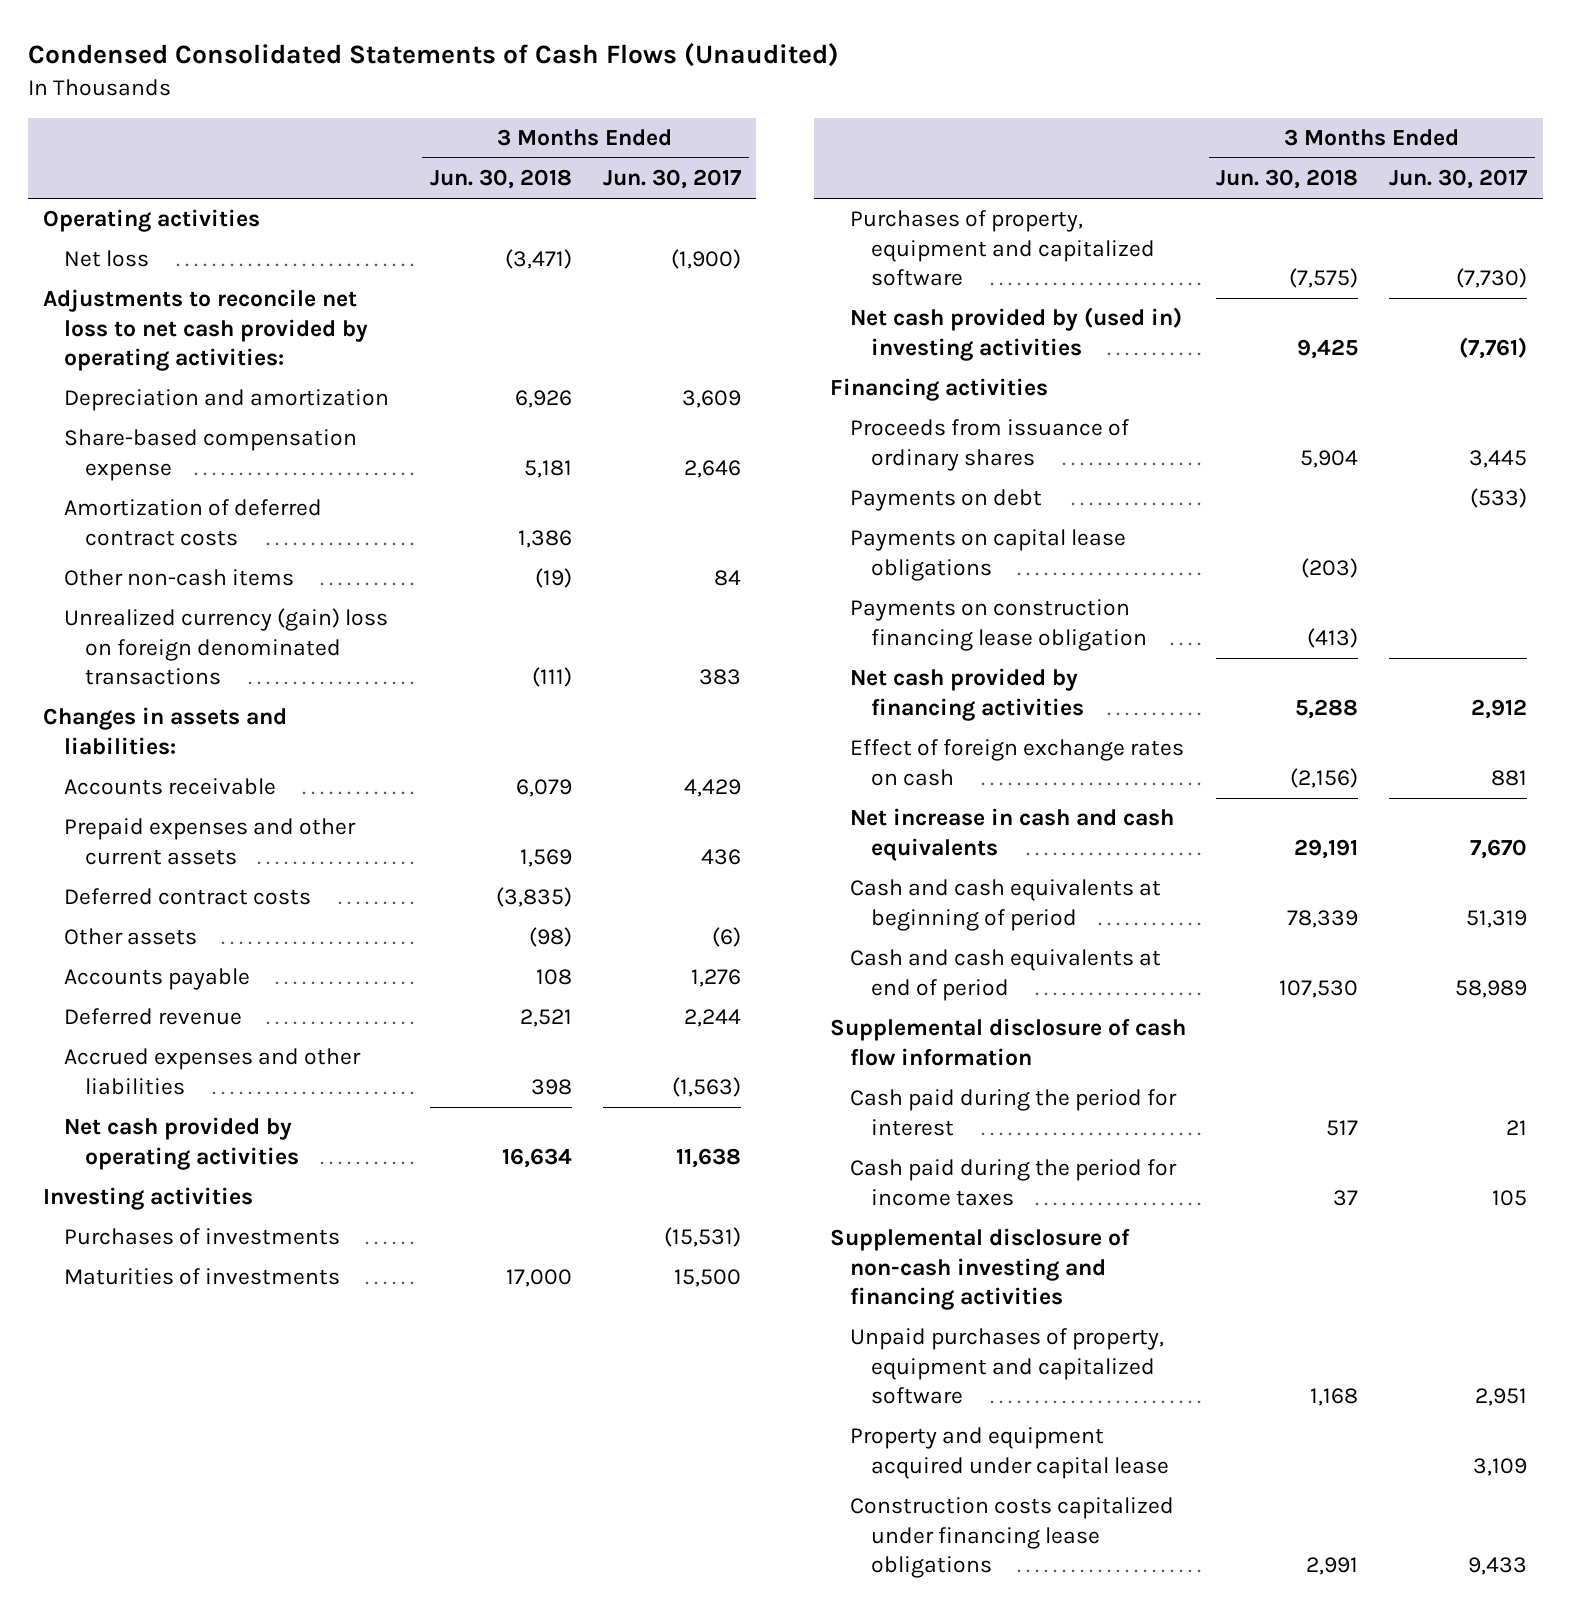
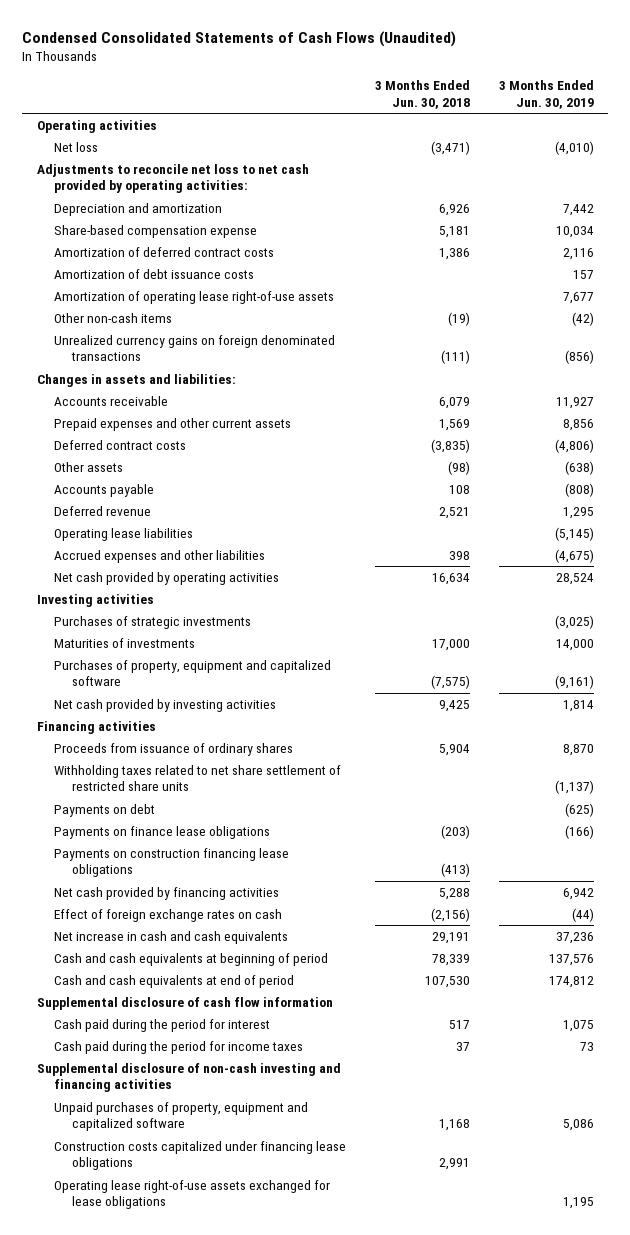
- | 3 Months Ended Jun. 30, 2018 | 3 Months Ended Jun. 30, 2017
+ | 3 Months Ended Jun. 30, 2018 | 3 Months Ended Jun. 30, 2019
+ Amortization of debt issuance costs | | 157
+ Amortization of operating lease right-of-use assets | | 7,677
- Unrealized currency (gain) loss on foreign denominated transactions | (111) | 383
+ Unrealized currency gains on foreign denominated transactions | (111) | (856)
+ Operating lease liabilities | | (5,145)
- Purchases of investments | | (15,531)
+ Purchases of strategic investments | | (3,025)
- Net cash provided by (used in) investing activities | 9,425 | (7,761)
+ Net cash provided by investing activities | 9,425 | 1,814
+ Withholding taxes related to net share settlement of restricted share units | | (1,137)
- Payments on capital lease obligations | (203) |
- Payments on construction financing lease obligation | (413) |
+ Payments on finance lease obligations | (203) | (166)
+ Payments on construction financing lease obligations | (413) |
- Property and equipment acquired under capital lease | | 3,109
+ Operating lease right-of-use assets exchanged for lease obligations | | 1,195

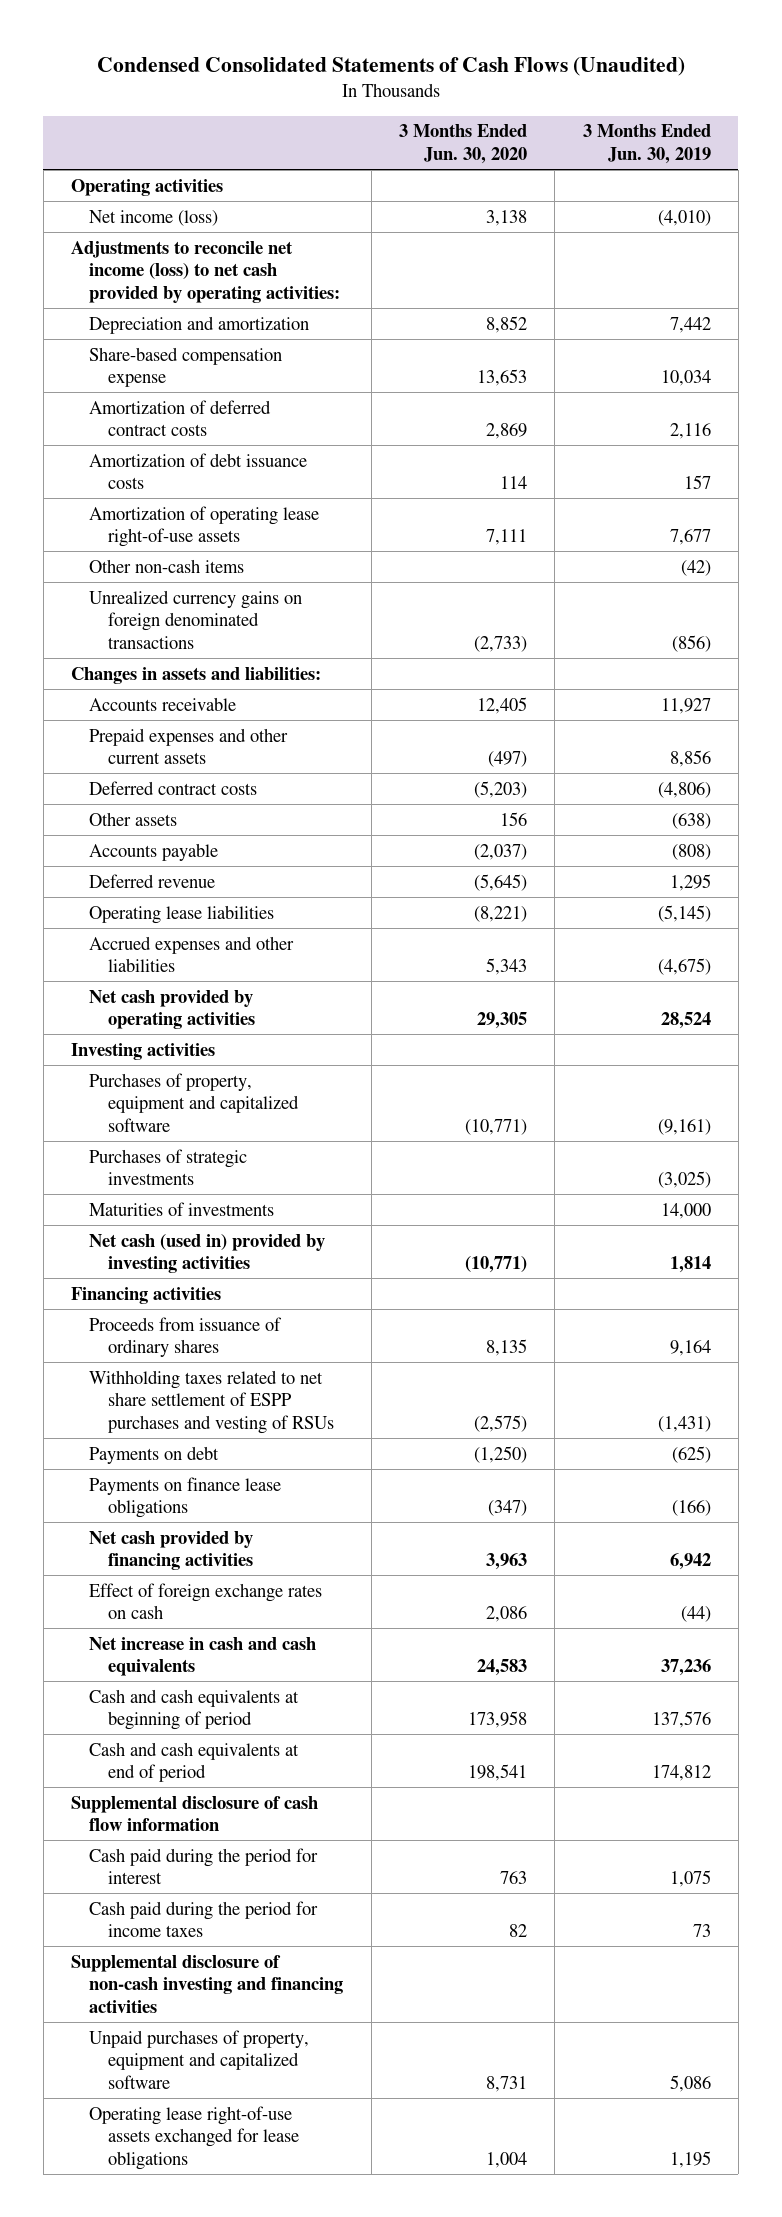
- | 3 Months Ended Jun. 30, 2018 | 3 Months Ended Jun. 30, 2019
+ | 3 Months Ended Jun. 30, 2020 | 3 Months Ended Jun. 30, 2019
- Net loss | (3,471) | (4,010)
- Adjustments to reconcile net loss to net cash provided by operating activities:
+ Net income (loss) | 3,138 | (4,010)
+ Adjustments to reconcile net income (loss) to net cash provided by operating activities:
moved up: Purchases of property, equipment and capitalized software | (10,771) | (9,161)
- Net cash provided by investing activities | 9,425 | 1,814
+ Net cash (used in) provided by investing activities | (10,771) | 1,814
- Proceeds from issuance of ordinary shares | 5,904 | 8,870
- Withholding taxes related to net share settlement of restricted share units | | (1,137)
+ Proceeds from issuance of ordinary shares | 8,135 | 9,164
+ Withholding taxes related to net share settlement of ESPP purchases and vesting of RSUs | (2,575) | (1,431)
- Payments on construction financing lease obligations | (413) |
- Construction costs capitalized under financing lease obligations | 2,991 |

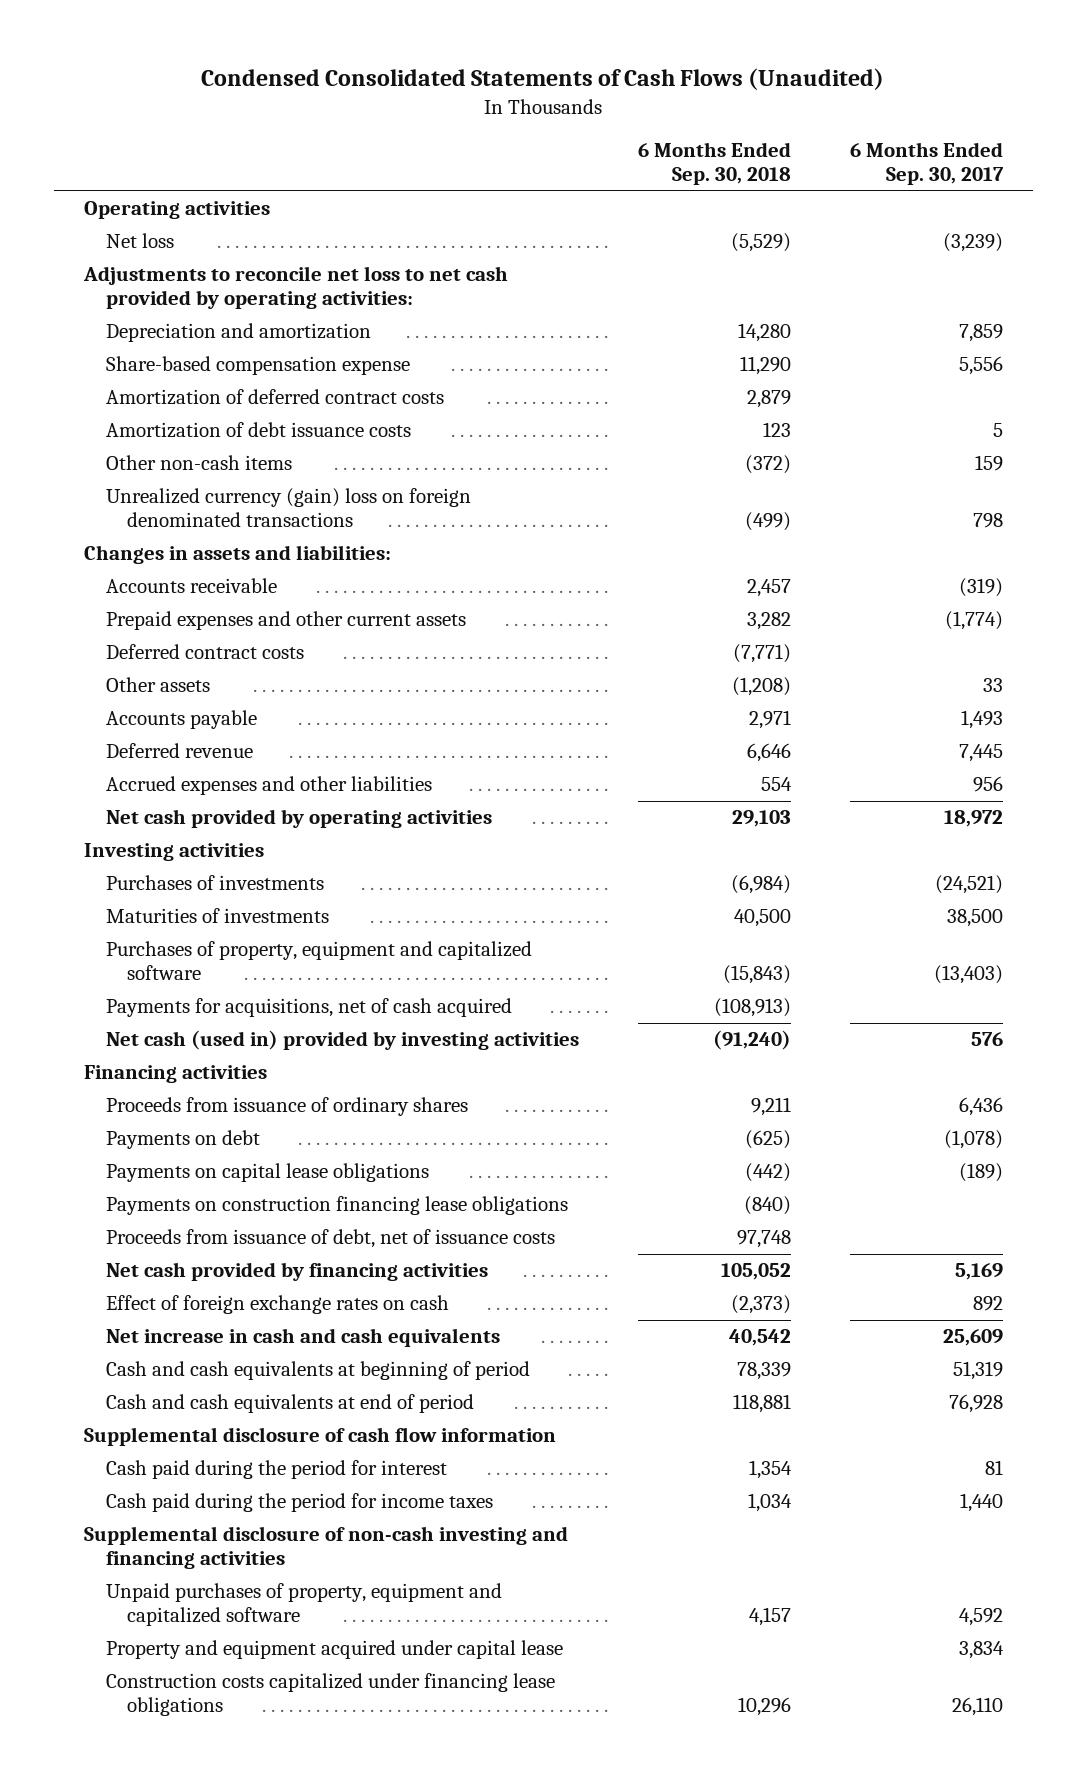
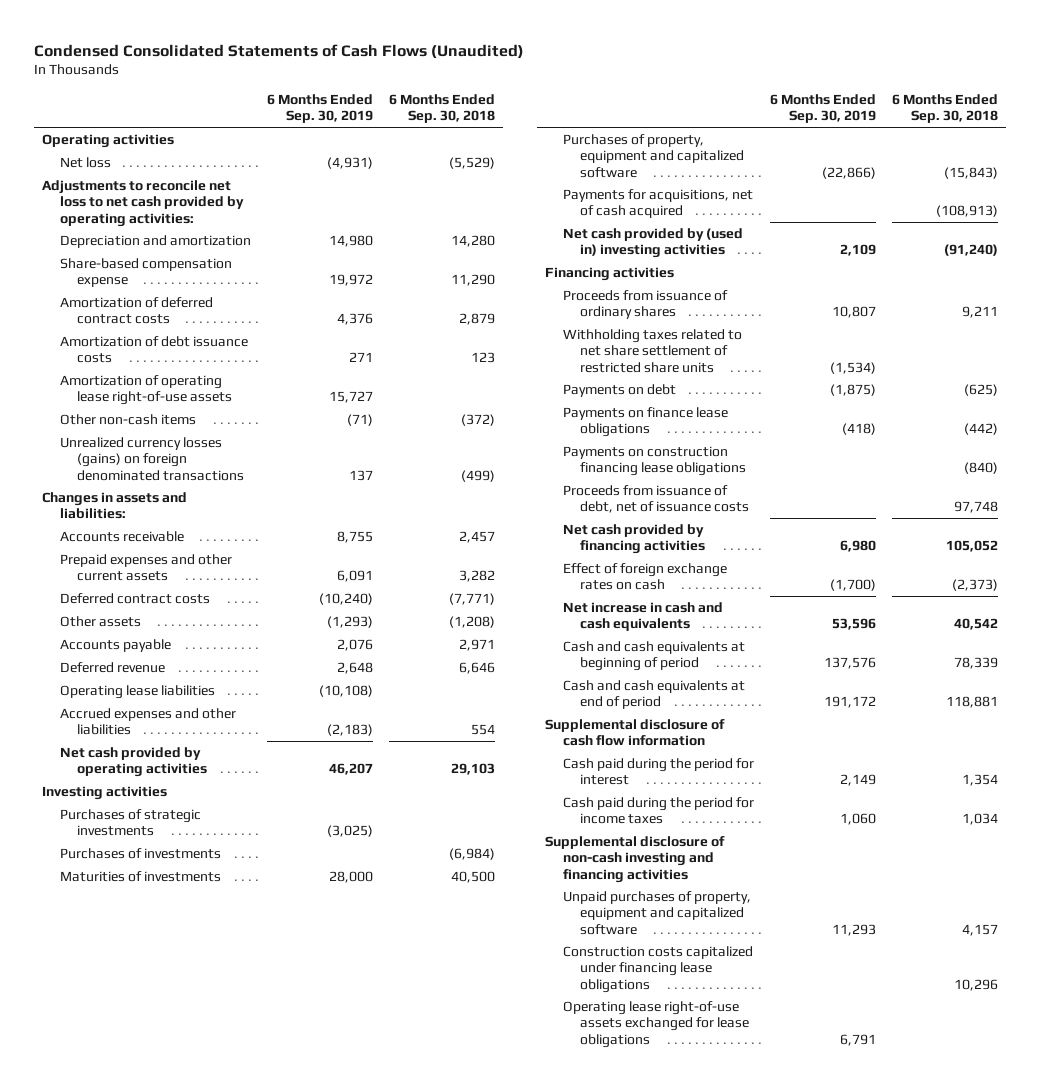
- | 6 Months Ended Sep. 30, 2018 | 6 Months Ended Sep. 30, 2017
+ | 6 Months Ended Sep. 30, 2019 | 6 Months Ended Sep. 30, 2018
+ Amortization of operating lease right-of-use assets | 15,727 |
- Unrealized currency (gain) loss on foreign denominated transactions | (499) | 798
+ Unrealized currency losses (gains) on foreign denominated transactions | 137 | (499)
+ Operating lease liabilities | (10,108) |
+ Purchases of strategic investments | (3,025) |
- Net cash (used in) provided by investing activities | (91,240) | 576
+ Net cash provided by (used in) investing activities | 2,109 | (91,240)
+ Withholding taxes related to net share settlement of restricted share units | (1,534) |
- Payments on capital lease obligations | (442) | (189)
+ Payments on finance lease obligations | (418) | (442)
- Property and equipment acquired under capital lease | | 3,834
+ Operating lease right-of-use assets exchanged for lease obligations | 6,791 |

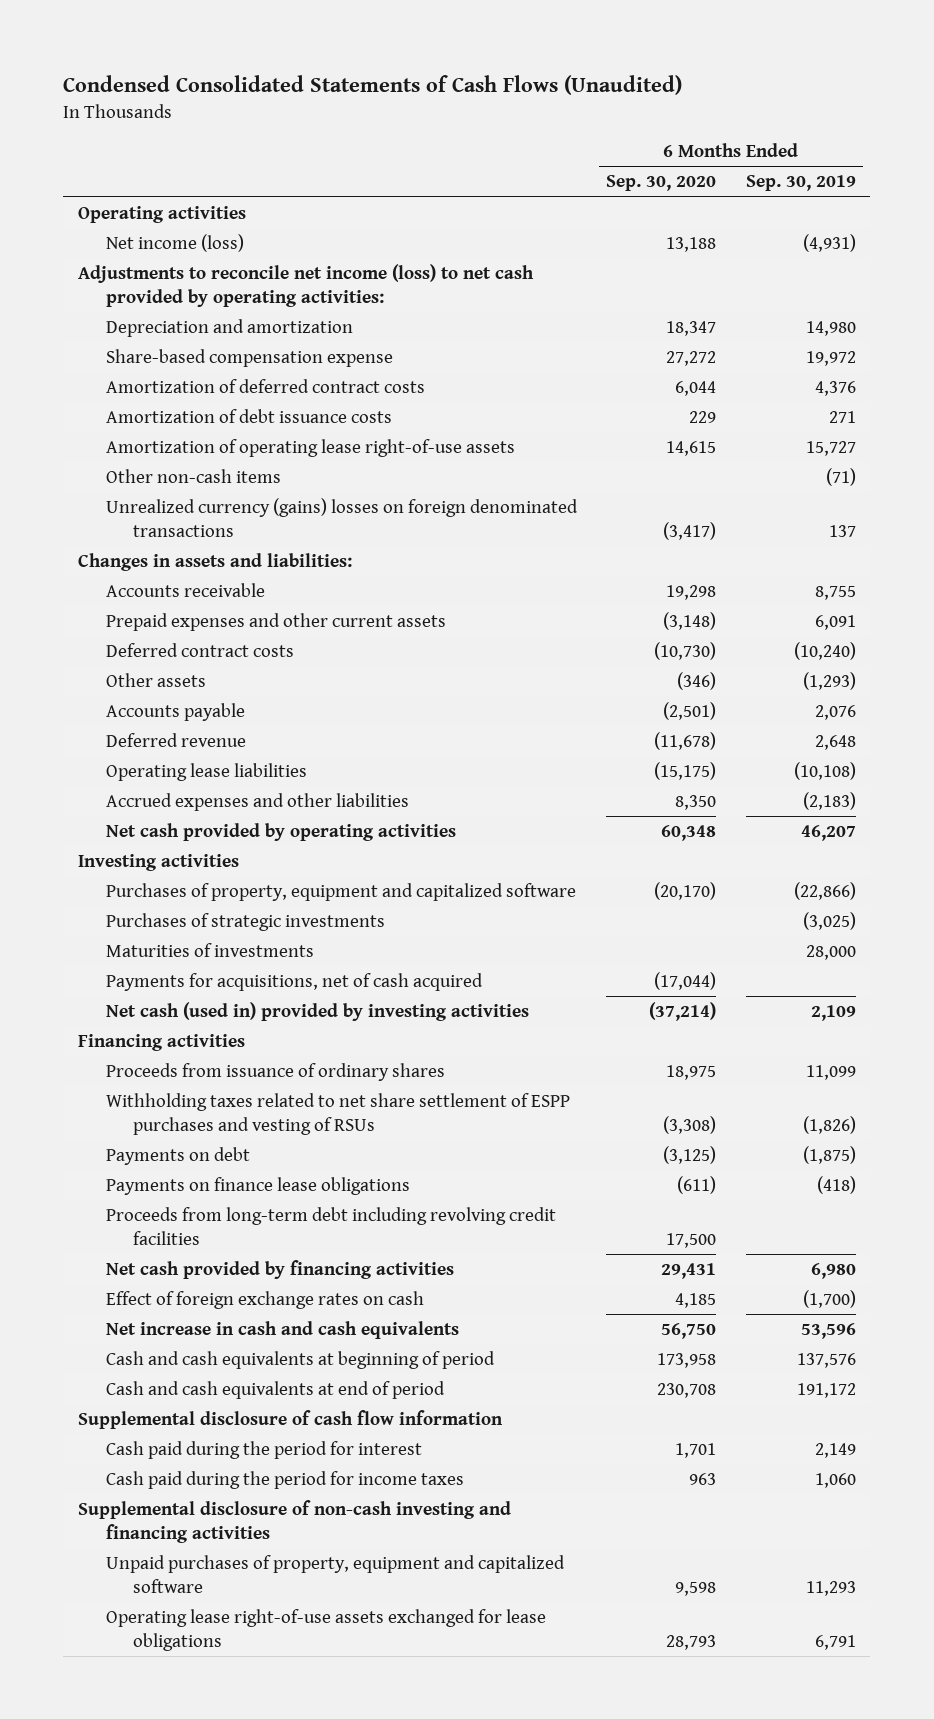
- | 6 Months Ended Sep. 30, 2019 | 6 Months Ended Sep. 30, 2018
+ | 6 Months Ended Sep. 30, 2020 | 6 Months Ended Sep. 30, 2019
- Net loss | (4,931) | (5,529)
- Adjustments to reconcile net loss to net cash provided by operating activities:
+ Net income (loss) | 13,188 | (4,931)
+ Adjustments to reconcile net income (loss) to net cash provided by operating activities:
- Unrealized currency losses (gains) on foreign denominated transactions | 137 | (499)
+ Unrealized currency (gains) losses on foreign denominated transactions | (3,417) | 137
moved up: Purchases of property, equipment and capitalized software | (20,170) | (22,866)
- Purchases of investments | | (6,984)
- Net cash provided by (used in) investing activities | 2,109 | (91,240)
+ Net cash (used in) provided by investing activities | (37,214) | 2,109
- Proceeds from issuance of ordinary shares | 10,807 | 9,211
- Withholding taxes related to net share settlement of restricted share units | (1,534) |
+ Proceeds from issuance of ordinary shares | 18,975 | 11,099
+ Withholding taxes related to net share settlement of ESPP purchases and vesting of RSUs | (3,308) | (1,826)
- Payments on construction financing lease obligations | | (840)
- Proceeds from issuance of debt, net of issuance costs | | 97,748
+ Proceeds from long-term debt including revolving credit facilities | 17,500 |
- Construction costs capitalized under financing lease obligations | | 10,296

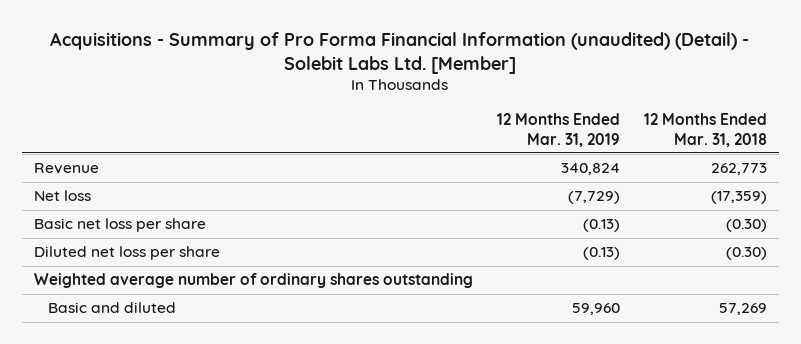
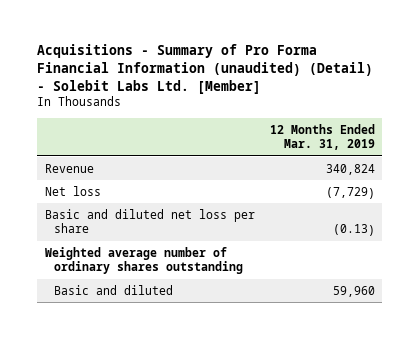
- | 12 Months Ended Mar. 31, 2019 | 12 Months Ended Mar. 31, 2018
+ | 12 Months Ended Mar. 31, 2019
- Basic net loss per share | (0.13) | (0.30)
- Diluted net loss per share | (0.13) | (0.30)
+ Basic and diluted net loss per share | (0.13)

